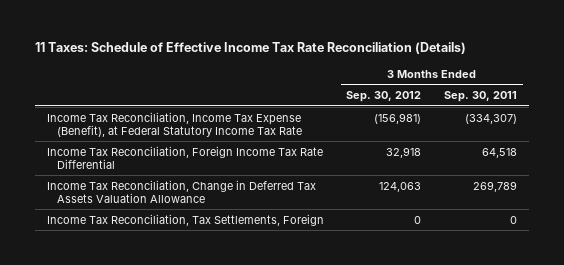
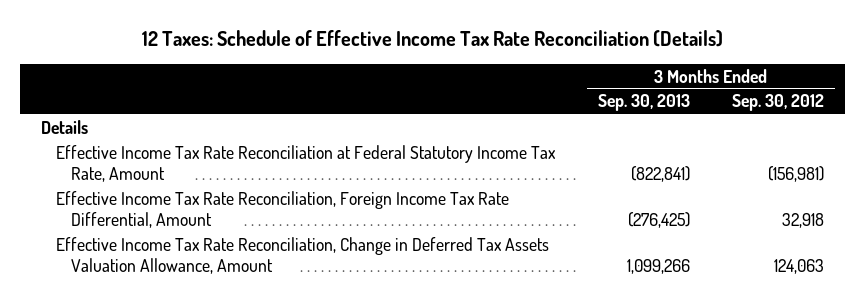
- 11 Taxes: Schedule of Effective Income Tax Rate Reconciliation (Details)
+ 12 Taxes: Schedule of Effective Income Tax Rate Reconciliation (Details)
- | 3 Months Ended Sep. 30, 2012 | 3 Months Ended Sep. 30, 2011
+ | 3 Months Ended Sep. 30, 2013 | 3 Months Ended Sep. 30, 2012
- Income Tax Reconciliation, Income Tax Expense (Benefit), at Federal Statutory Income Tax Rate | (156,981) | (334,307)
- Income Tax Reconciliation, Foreign Income Tax Rate Differential | 32,918 | 64,518
- Income Tax Reconciliation, Change in Deferred Tax Assets Valuation Allowance | 124,063 | 269,789
- Income Tax Reconciliation, Tax Settlements, Foreign | 0 | 0
+ Details
+ Effective Income Tax Rate Reconciliation at Federal Statutory Income Tax Rate, Amount | (822,841) | (156,981)
+ Effective Income Tax Rate Reconciliation, Foreign Income Tax Rate Differential, Amount | (276,425) | 32,918
+ Effective Income Tax Rate Reconciliation, Change in Deferred Tax Assets Valuation Allowance, Amount | 1,099,266 | 124,063

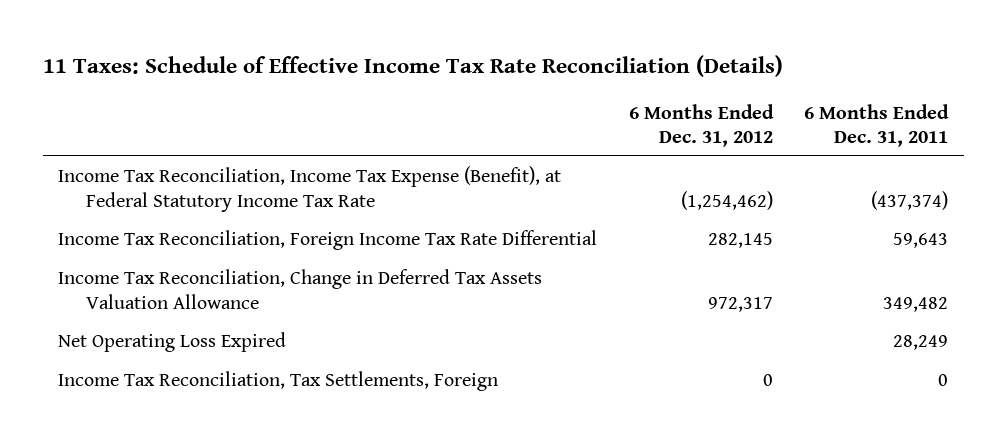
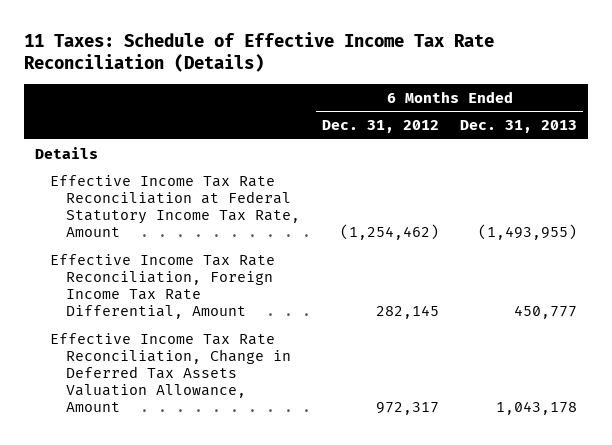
- | 6 Months Ended Dec. 31, 2012 | 6 Months Ended Dec. 31, 2011
+ | 6 Months Ended Dec. 31, 2012 | 6 Months Ended Dec. 31, 2013
- Income Tax Reconciliation, Income Tax Expense (Benefit), at Federal Statutory Income Tax Rate | (1,254,462) | (437,374)
- Income Tax Reconciliation, Foreign Income Tax Rate Differential | 282,145 | 59,643
- Income Tax Reconciliation, Change in Deferred Tax Assets Valuation Allowance | 972,317 | 349,482
- Net Operating Loss Expired | | 28,249
- Income Tax Reconciliation, Tax Settlements, Foreign | 0 | 0
+ Details
+ Effective Income Tax Rate Reconciliation at Federal Statutory Income Tax Rate, Amount | (1,254,462) | (1,493,955)
+ Effective Income Tax Rate Reconciliation, Foreign Income Tax Rate Differential, Amount | 282,145 | 450,777
+ Effective Income Tax Rate Reconciliation, Change in Deferred Tax Assets Valuation Allowance, Amount | 972,317 | 1,043,178

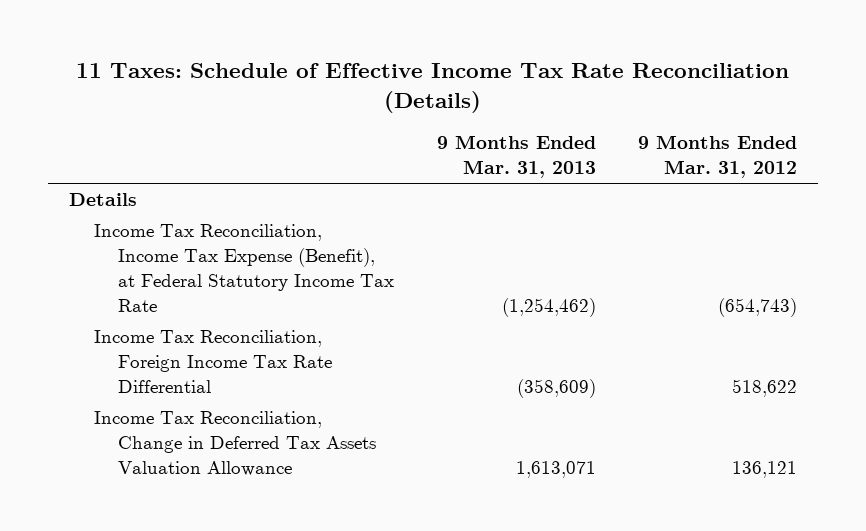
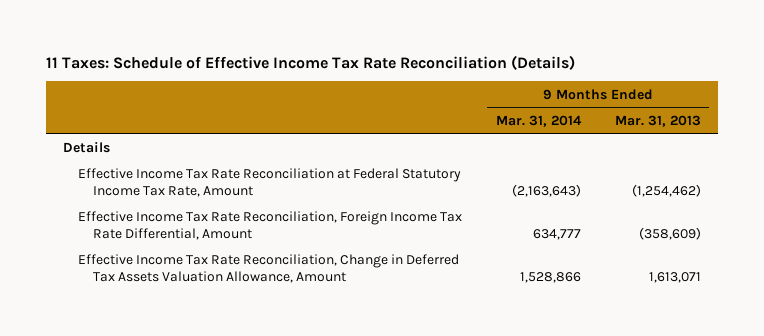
- | 9 Months Ended Mar. 31, 2013 | 9 Months Ended Mar. 31, 2012
+ | 9 Months Ended Mar. 31, 2014 | 9 Months Ended Mar. 31, 2013
- Income Tax Reconciliation, Income Tax Expense (Benefit), at Federal Statutory Income Tax Rate | (1,254,462) | (654,743)
- Income Tax Reconciliation, Foreign Income Tax Rate Differential | (358,609) | 518,622
- Income Tax Reconciliation, Change in Deferred Tax Assets Valuation Allowance | 1,613,071 | 136,121
+ Effective Income Tax Rate Reconciliation at Federal Statutory Income Tax Rate, Amount | (2,163,643) | (1,254,462)
+ Effective Income Tax Rate Reconciliation, Foreign Income Tax Rate Differential, Amount | 634,777 | (358,609)
+ Effective Income Tax Rate Reconciliation, Change in Deferred Tax Assets Valuation Allowance, Amount | 1,528,866 | 1,613,071

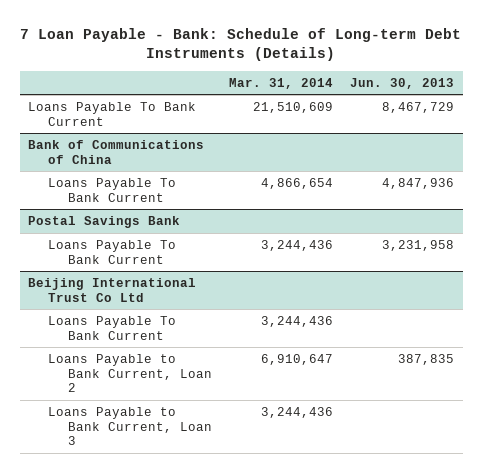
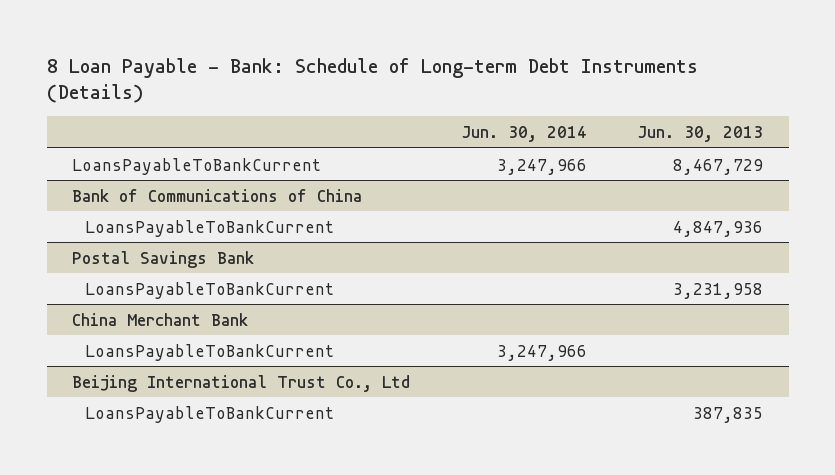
- 7 Loan Payable - Bank: Schedule of Long-term Debt Instruments (Details)
+ 8 Loan Payable - Bank: Schedule of Long-term Debt Instruments (Details)
- | Mar. 31, 2014 | Jun. 30, 2013
+ | Jun. 30, 2014 | Jun. 30, 2013
- Loans Payable To Bank Current | 21,510,609 | 8,467,729
+ LoansPayableToBankCurrent | 3,247,966 | 8,467,729
@ Bank of Communications of China
- Loans Payable To Bank Current | 4,866,654 | 4,847,936
+ LoansPayableToBankCurrent | | 4,847,936
@ Postal Savings Bank
- Loans Payable To Bank Current | 3,244,436 | 3,231,958
- Beijing International Trust Co Ltd
- Loans Payable To Bank Current | 3,244,436 |
- Loans Payable to Bank Current, Loan 2 | 6,910,647 | 387,835
- Loans Payable to Bank Current, Loan 3 | 3,244,436 |
@ Postal Savings Bank
+ LoansPayableToBankCurrent | | 3,231,958
+ China Merchant Bank
+ LoansPayableToBankCurrent | 3,247,966 |
+ Beijing International Trust Co., Ltd
+ LoansPayableToBankCurrent | | 387,835

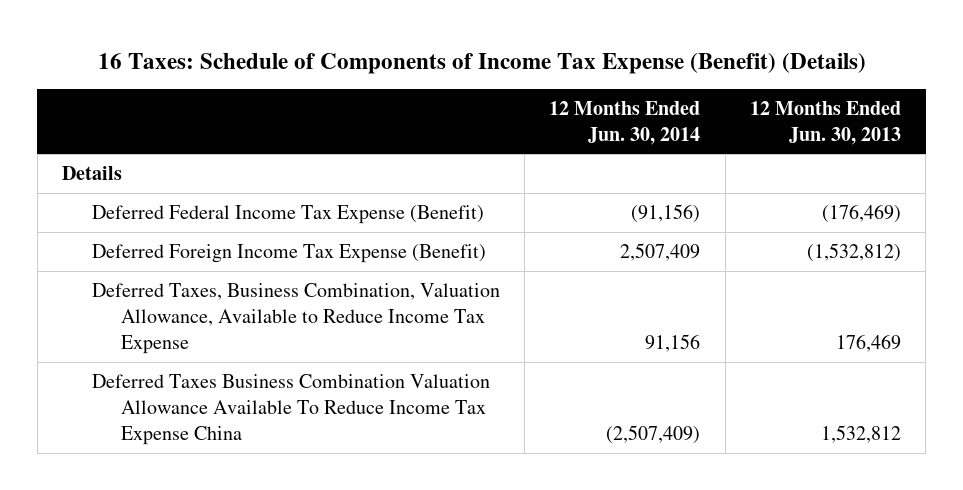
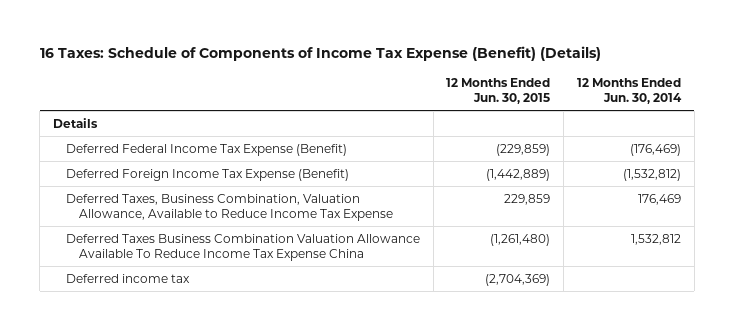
- | 12 Months Ended Jun. 30, 2014 | 12 Months Ended Jun. 30, 2013
+ | 12 Months Ended Jun. 30, 2015 | 12 Months Ended Jun. 30, 2014
- Deferred Federal Income Tax Expense (Benefit) | (91,156) | (176,469)
- Deferred Foreign Income Tax Expense (Benefit) | 2,507,409 | (1,532,812)
- Deferred Taxes, Business Combination, Valuation Allowance, Available to Reduce Income Tax Expense | 91,156 | 176,469
- Deferred Taxes Business Combination Valuation Allowance Available To Reduce Income Tax Expense China | (2,507,409) | 1,532,812
+ Deferred Federal Income Tax Expense (Benefit) | (229,859) | (176,469)
+ Deferred Foreign Income Tax Expense (Benefit) | (1,442,889) | (1,532,812)
+ Deferred Taxes, Business Combination, Valuation Allowance, Available to Reduce Income Tax Expense | 229,859 | 176,469
+ Deferred Taxes Business Combination Valuation Allowance Available To Reduce Income Tax Expense China | (1,261,480) | 1,532,812
+ Deferred income tax | (2,704,369) |

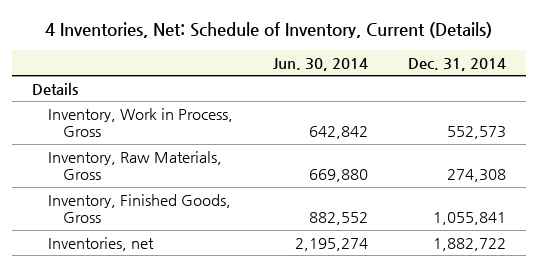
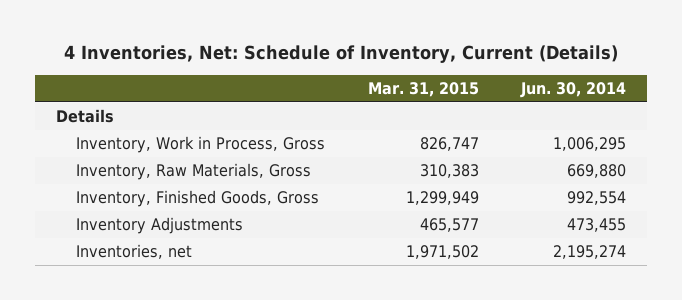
- | Jun. 30, 2014 | Dec. 31, 2014
+ | Mar. 31, 2015 | Jun. 30, 2014
- Inventory, Work in Process, Gross | 642,842 | 552,573
+ Inventory, Work in Process, Gross | 826,747 | 1,006,295
- Inventory, Finished Goods, Gross | 882,552 | 1,055,841
+ Inventory, Finished Goods, Gross | 1,299,949 | 992,554
+ Inventory Adjustments | 465,577 | 473,455

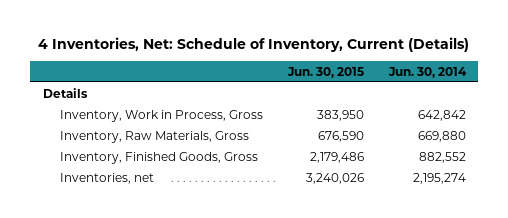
- | Mar. 31, 2015 | Jun. 30, 2014
+ | Jun. 30, 2015 | Jun. 30, 2014
- Inventory, Work in Process, Gross | 826,747 | 1,006,295
+ Inventory, Work in Process, Gross | 383,950 | 642,842
- Inventory, Finished Goods, Gross | 1,299,949 | 992,554
- Inventory Adjustments | 465,577 | 473,455
+ Inventory, Finished Goods, Gross | 2,179,486 | 882,552

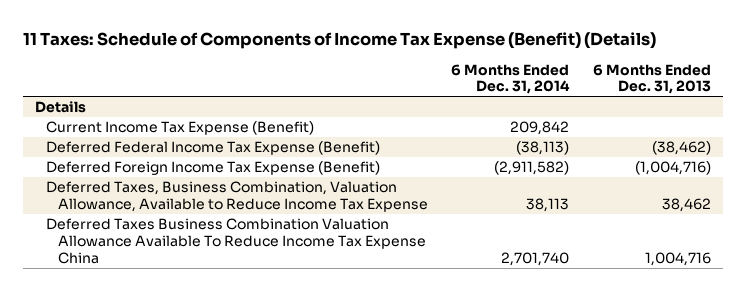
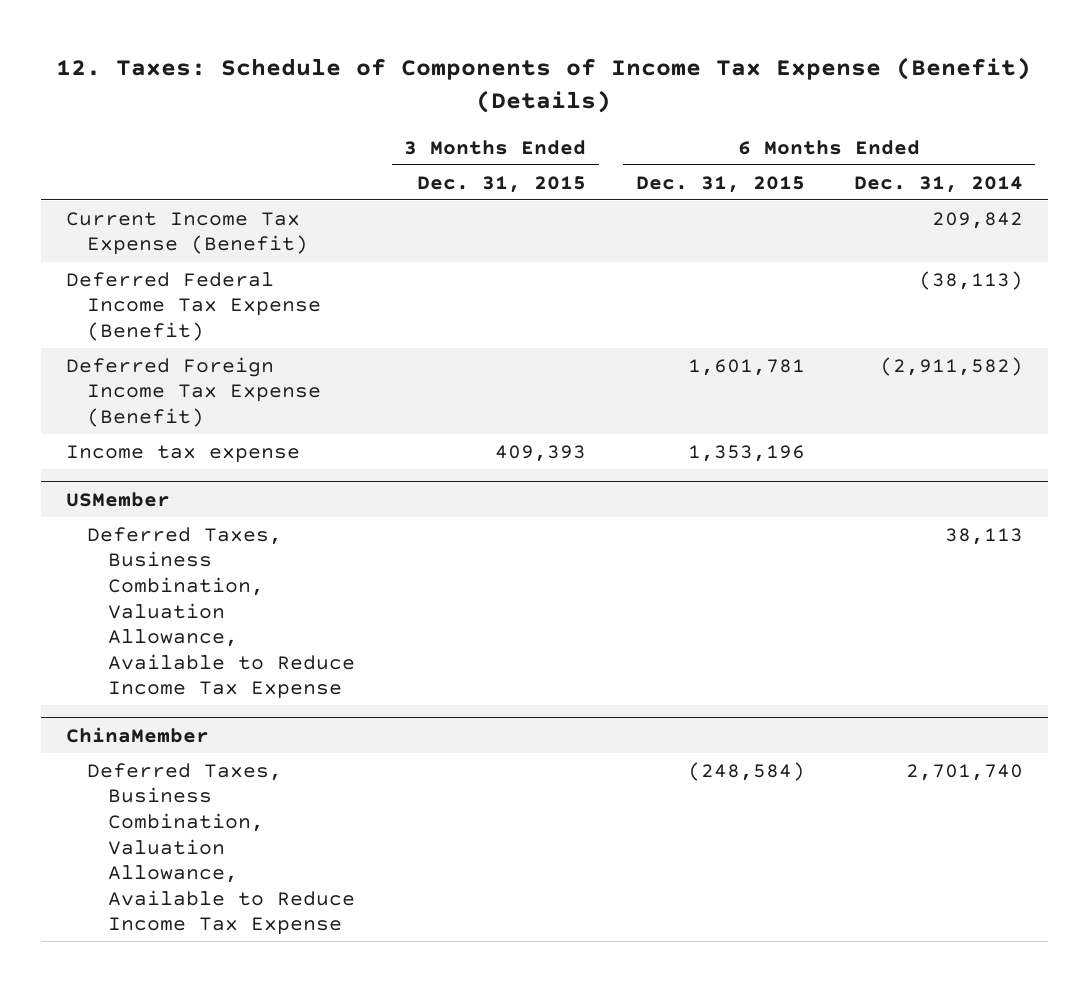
- 11 Taxes: Schedule of Components of Income Tax Expense (Benefit) (Details)
+ 12. Taxes: Schedule of Components of Income Tax Expense (Benefit) (Details)
- | 6 Months Ended Dec. 31, 2014 | 6 Months Ended Dec. 31, 2013
+ | 3 Months Ended Dec. 31, 2015 | 6 Months Ended Dec. 31, 2015 | 6 Months Ended Dec. 31, 2014
- Details
+ Income tax expense | 409,393 | 1,353,196 |
+ USMember
- Deferred Taxes Business Combination Valuation Allowance Available To Reduce Income Tax Expense China | 2,701,740 | 1,004,716
+ ChinaMember
+ Deferred Taxes, Business Combination, Valuation Allowance, Available to Reduce Income Tax Expense | | (248,584) | 2,701,740

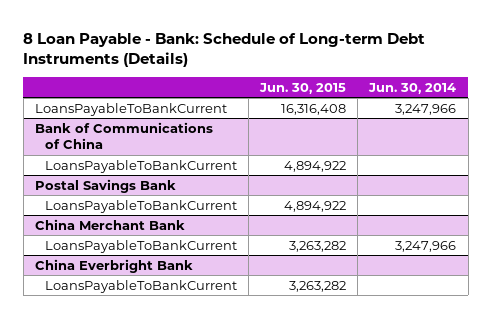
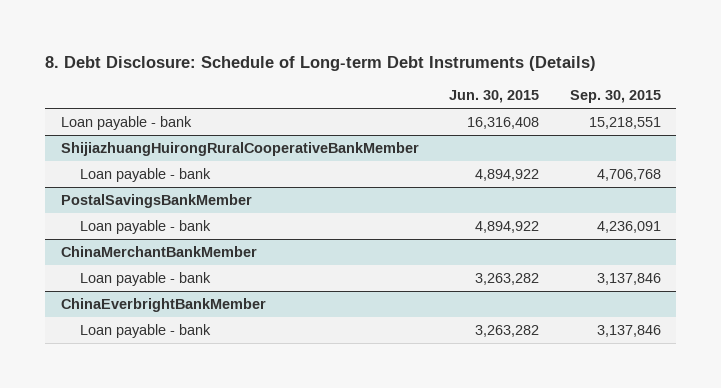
- 8 Loan Payable - Bank: Schedule of Long-term Debt Instruments (Details)
+ 8. Debt Disclosure: Schedule of Long-term Debt Instruments (Details)
- | Jun. 30, 2015 | Jun. 30, 2014
+ | Jun. 30, 2015 | Sep. 30, 2015
- LoansPayableToBankCurrent | 16,316,408 | 3,247,966
- Bank of Communications of China
- LoansPayableToBankCurrent | 4,894,922 |
- Postal Savings Bank
- LoansPayableToBankCurrent | 4,894,922 |
- China Merchant Bank
- LoansPayableToBankCurrent | 3,263,282 | 3,247,966
- China Everbright Bank
- LoansPayableToBankCurrent | 3,263,282 |
+ Loan payable - bank | 16,316,408 | 15,218,551
+ ShijiazhuangHuirongRuralCooperativeBankMember
+ Loan payable - bank | 4,894,922 | 4,706,768
+ PostalSavingsBankMember
+ Loan payable - bank | 4,894,922 | 4,236,091
+ ChinaMerchantBankMember
+ Loan payable - bank | 3,263,282 | 3,137,846
+ ChinaEverbrightBankMember
+ Loan payable - bank | 3,263,282 | 3,137,846

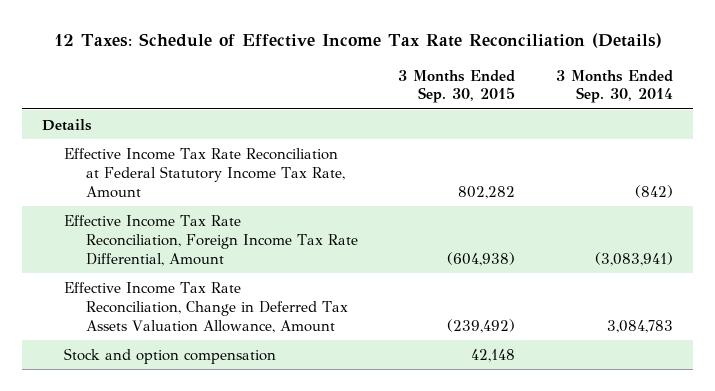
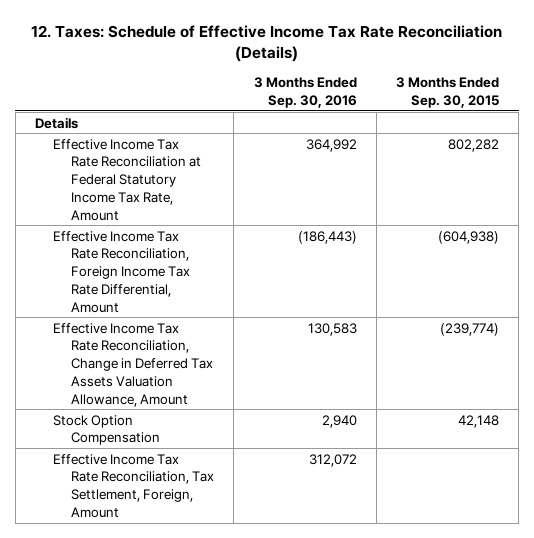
- 12 Taxes: Schedule of Effective Income Tax Rate Reconciliation (Details)
+ 12. Taxes: Schedule of Effective Income Tax Rate Reconciliation (Details)
- | 3 Months Ended Sep. 30, 2015 | 3 Months Ended Sep. 30, 2014
+ | 3 Months Ended Sep. 30, 2016 | 3 Months Ended Sep. 30, 2015
- Effective Income Tax Rate Reconciliation, Change in Deferred Tax Assets Valuation Allowance, Amount | (239,492) | 3,084,783
- Stock and option compensation | 42,148 |
+ Effective Income Tax Rate Reconciliation, Change in Deferred Tax Assets Valuation Allowance, Amount | 130,583 | (239,774)
+ Stock Option Compensation | 2,940 | 42,148
+ Effective Income Tax Rate Reconciliation, Tax Settlement, Foreign, Amount | 312,072 |

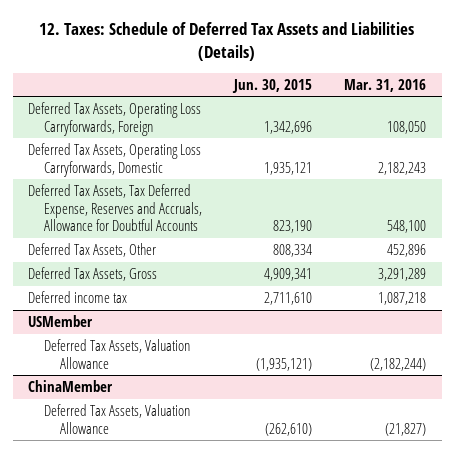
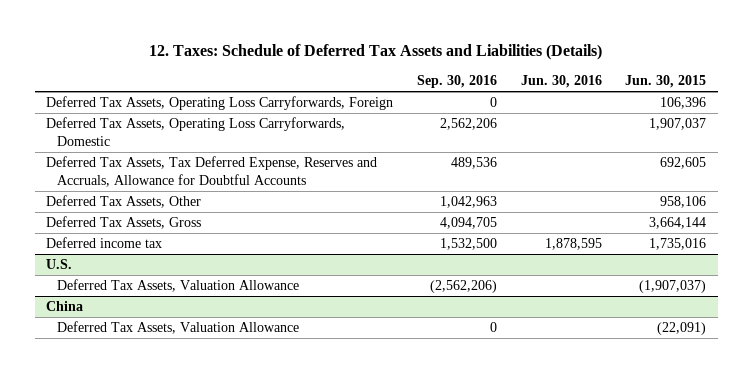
- | Jun. 30, 2015 | Mar. 31, 2016
+ | Sep. 30, 2016 | Jun. 30, 2016 | Jun. 30, 2015
- Deferred Tax Assets, Operating Loss Carryforwards, Foreign | 1,342,696 | 108,050
- Deferred Tax Assets, Operating Loss Carryforwards, Domestic | 1,935,121 | 2,182,243
- Deferred Tax Assets, Tax Deferred Expense, Reserves and Accruals, Allowance for Doubtful Accounts | 823,190 | 548,100
- Deferred Tax Assets, Other | 808,334 | 452,896
- Deferred Tax Assets, Gross | 4,909,341 | 3,291,289
- Deferred income tax | 2,711,610 | 1,087,218
- USMember
- Deferred Tax Assets, Valuation Allowance | (1,935,121) | (2,182,244)
- ChinaMember
- Deferred Tax Assets, Valuation Allowance | (262,610) | (21,827)
+ Deferred Tax Assets, Operating Loss Carryforwards, Foreign | 0 | | 106,396
+ Deferred Tax Assets, Operating Loss Carryforwards, Domestic | 2,562,206 | | 1,907,037
+ Deferred Tax Assets, Tax Deferred Expense, Reserves and Accruals, Allowance for Doubtful Accounts | 489,536 | | 692,605
+ Deferred Tax Assets, Other | 1,042,963 | | 958,106
+ Deferred Tax Assets, Gross | 4,094,705 | | 3,664,144
+ Deferred income tax | 1,532,500 | 1,878,595 | 1,735,016
+ U.S.
+ Deferred Tax Assets, Valuation Allowance | (2,562,206) | | (1,907,037)
+ China
+ Deferred Tax Assets, Valuation Allowance | 0 | | (22,091)

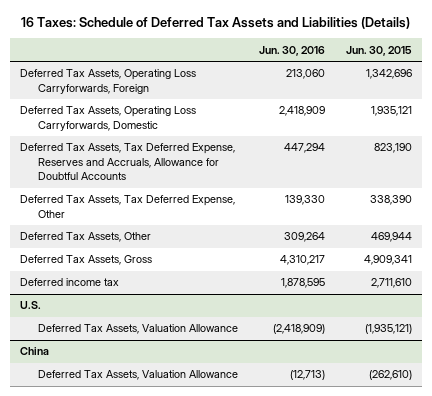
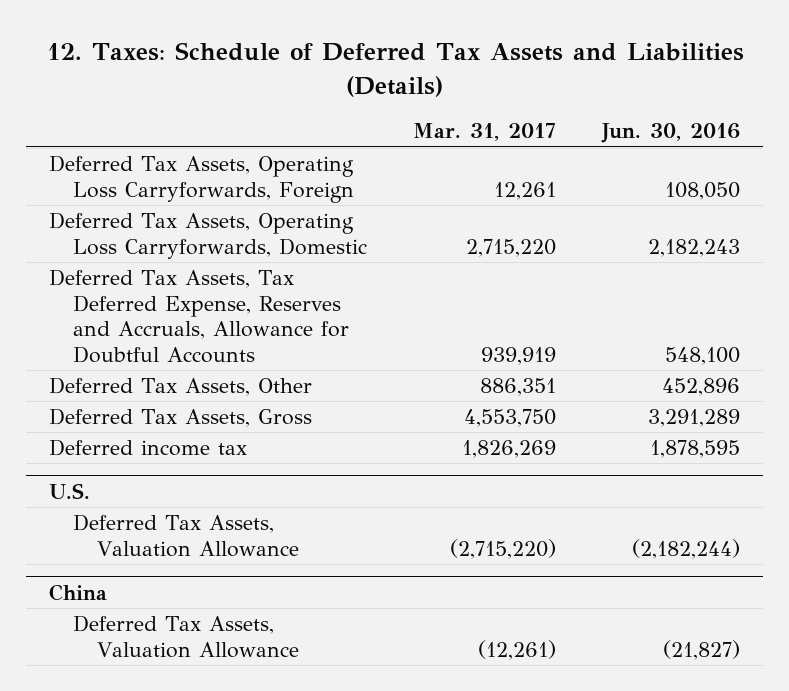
- 16 Taxes: Schedule of Deferred Tax Assets and Liabilities (Details)
+ 12. Taxes: Schedule of Deferred Tax Assets and Liabilities (Details)
- | Jun. 30, 2016 | Jun. 30, 2015
+ | Mar. 31, 2017 | Jun. 30, 2016
- Deferred Tax Assets, Operating Loss Carryforwards, Foreign | 213,060 | 1,342,696
- Deferred Tax Assets, Operating Loss Carryforwards, Domestic | 2,418,909 | 1,935,121
- Deferred Tax Assets, Tax Deferred Expense, Reserves and Accruals, Allowance for Doubtful Accounts | 447,294 | 823,190
- Deferred Tax Assets, Tax Deferred Expense, Other | 139,330 | 338,390
- Deferred Tax Assets, Other | 309,264 | 469,944
- Deferred Tax Assets, Gross | 4,310,217 | 4,909,341
+ Deferred Tax Assets, Operating Loss Carryforwards, Foreign | 12,261 | 108,050
+ Deferred Tax Assets, Operating Loss Carryforwards, Domestic | 2,715,220 | 2,182,243
+ Deferred Tax Assets, Tax Deferred Expense, Reserves and Accruals, Allowance for Doubtful Accounts | 939,919 | 548,100
+ Deferred Tax Assets, Other | 886,351 | 452,896
+ Deferred Tax Assets, Gross | 4,553,750 | 3,291,289
@ U.S.
- Deferred Tax Assets, Valuation Allowance | (2,418,909) | (1,935,121)
+ Deferred Tax Assets, Valuation Allowance | (2,715,220) | (2,182,244)
@ China
- Deferred Tax Assets, Valuation Allowance | (12,713) | (262,610)
+ Deferred Tax Assets, Valuation Allowance | (12,261) | (21,827)

